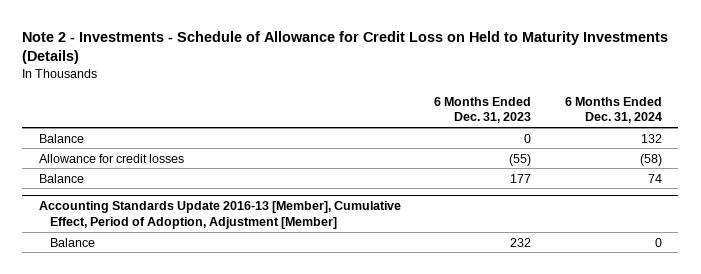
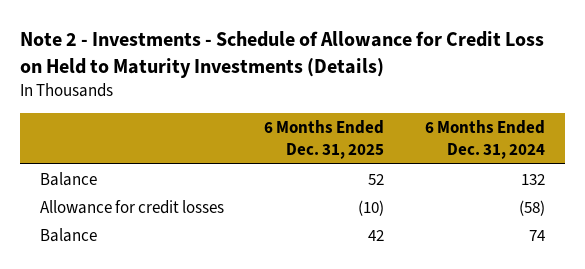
- | 6 Months Ended Dec. 31, 2023 | 6 Months Ended Dec. 31, 2024
+ | 6 Months Ended Dec. 31, 2025 | 6 Months Ended Dec. 31, 2024
- Accounting Standards Update 2016-13 [Member], Cumulative Effect, Period of Adoption, Adjustment [Member]
- Balance | 232 | 0

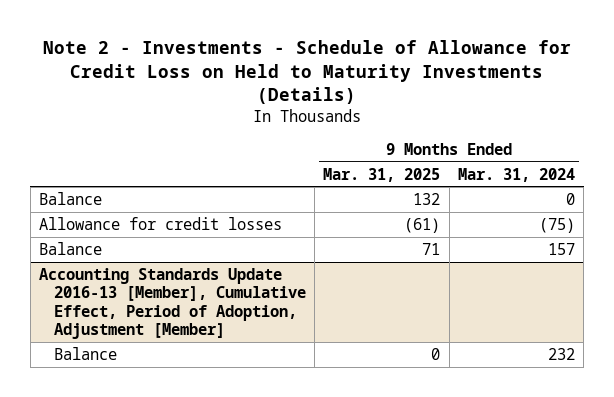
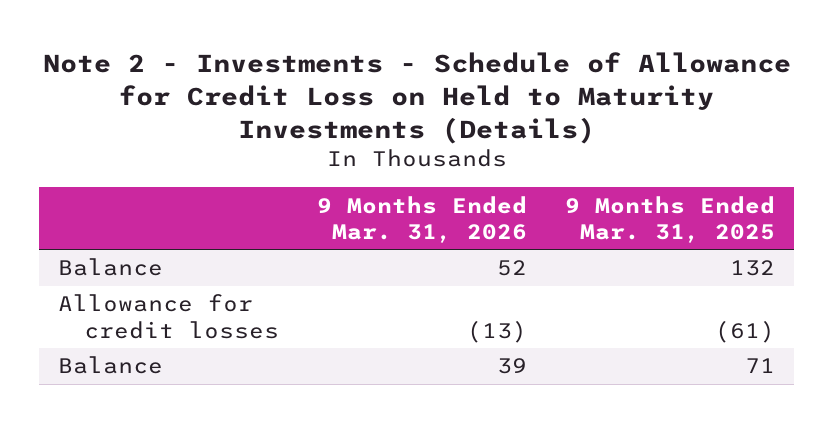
- | 9 Months Ended Mar. 31, 2025 | 9 Months Ended Mar. 31, 2024
+ | 9 Months Ended Mar. 31, 2026 | 9 Months Ended Mar. 31, 2025
- Accounting Standards Update 2016-13 [Member], Cumulative Effect, Period of Adoption, Adjustment [Member]
- Balance | 0 | 232

